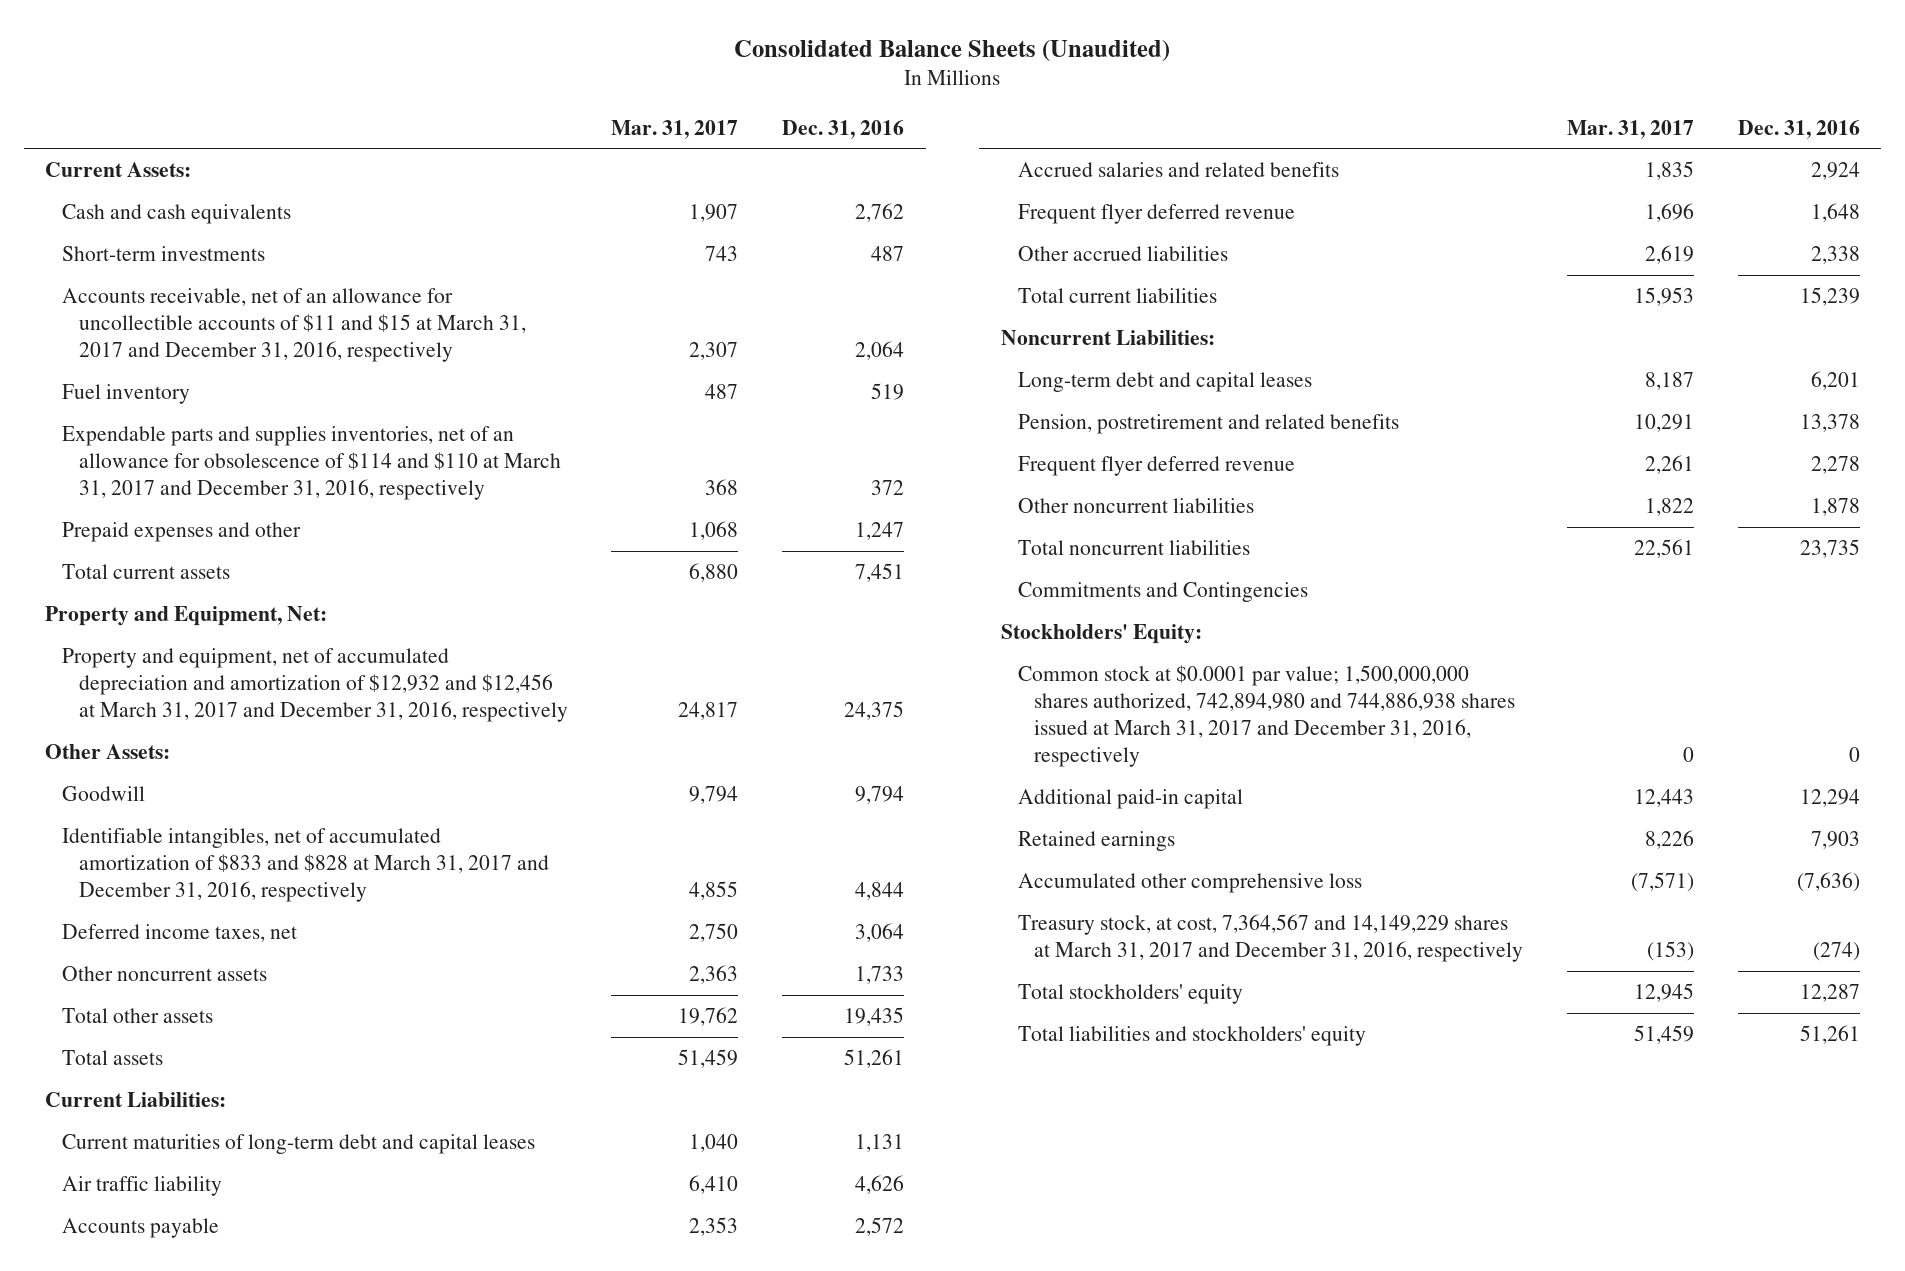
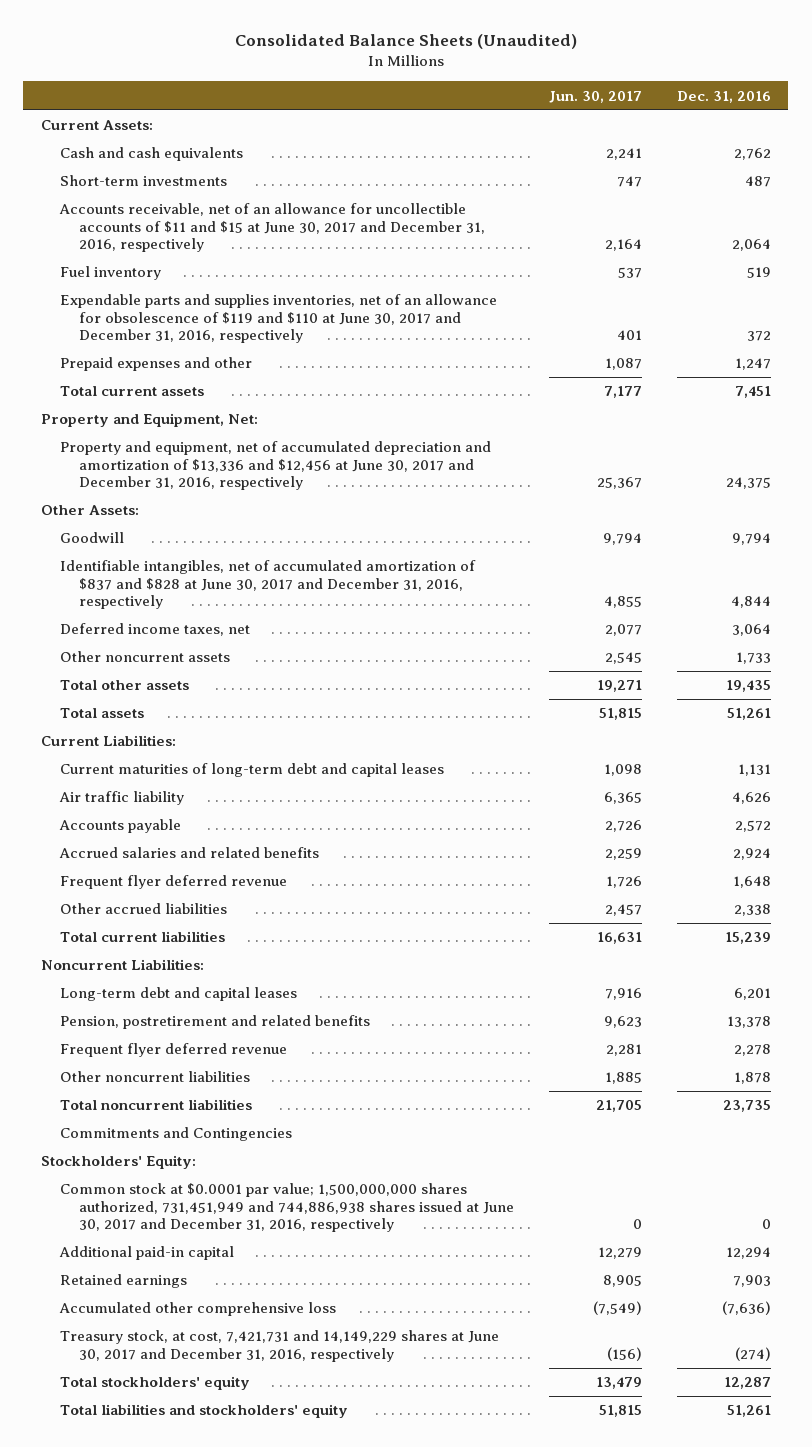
- | Mar. 31, 2017 | Dec. 31, 2016
+ | Jun. 30, 2017 | Dec. 31, 2016
- Accounts receivable, net of an allowance for uncollectible accounts of $11 and $15 at March 31, 2017 and December 31, 2016, respectively | 2,307 | 2,064
+ Accounts receivable, net of an allowance for uncollectible accounts of $11 and $15 at June 30, 2017 and December 31, 2016, respectively | 2,164 | 2,064
- Expendable parts and supplies inventories, net of an allowance for obsolescence of $114 and $110 at March 31, 2017 and December 31, 2016, respectively | 368 | 372
+ Expendable parts and supplies inventories, net of an allowance for obsolescence of $119 and $110 at June 30, 2017 and December 31, 2016, respectively | 401 | 372
- Property and equipment, net of accumulated depreciation and amortization of $12,932 and $12,456 at March 31, 2017 and December 31, 2016, respectively | 24,817 | 24,375
+ Property and equipment, net of accumulated depreciation and amortization of $13,336 and $12,456 at June 30, 2017 and December 31, 2016, respectively | 25,367 | 24,375
- Identifiable intangibles, net of accumulated amortization of $833 and $828 at March 31, 2017 and December 31, 2016, respectively | 4,855 | 4,844
+ Identifiable intangibles, net of accumulated amortization of $837 and $828 at June 30, 2017 and December 31, 2016, respectively | 4,855 | 4,844
- Common stock at $0.0001 par value; 1,500,000,000 shares authorized, 742,894,980 and 744,886,938 shares issued at March 31, 2017 and December 31, 2016, respectively | 0 | 0
+ Common stock at $0.0001 par value; 1,500,000,000 shares authorized, 731,451,949 and 744,886,938 shares issued at June 30, 2017 and December 31, 2016, respectively | 0 | 0
- Treasury stock, at cost, 7,364,567 and 14,149,229 shares at March 31, 2017 and December 31, 2016, respectively | (153) | (274)
+ Treasury stock, at cost, 7,421,731 and 14,149,229 shares at June 30, 2017 and December 31, 2016, respectively | (156) | (274)

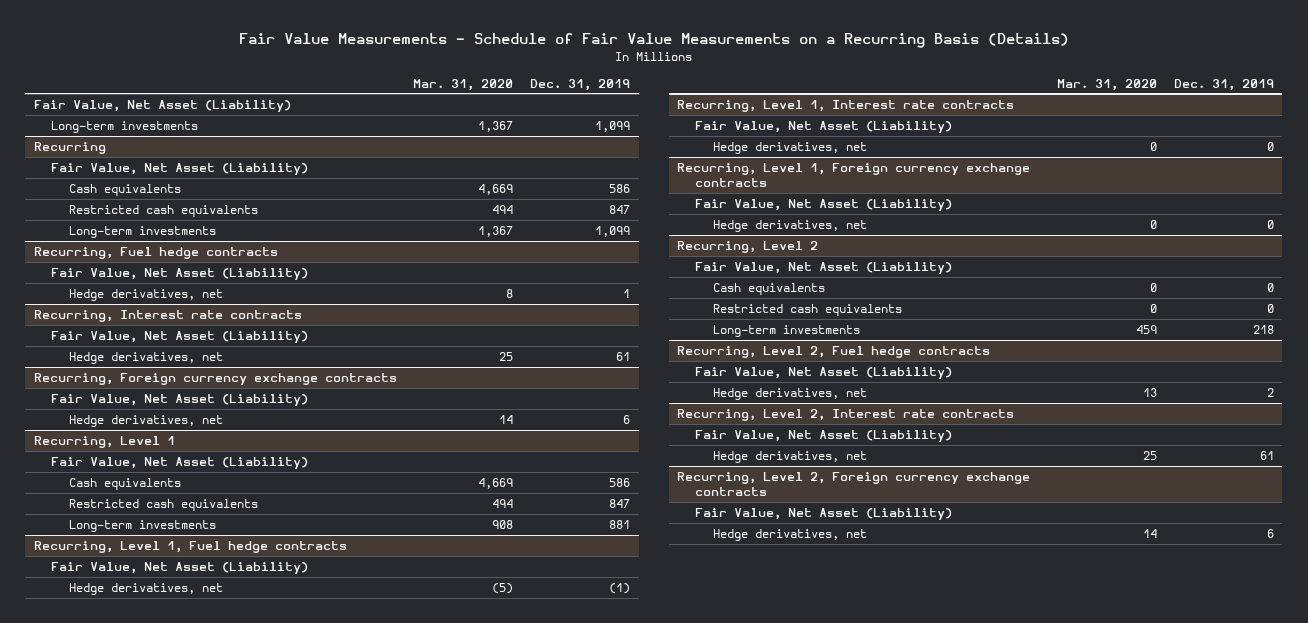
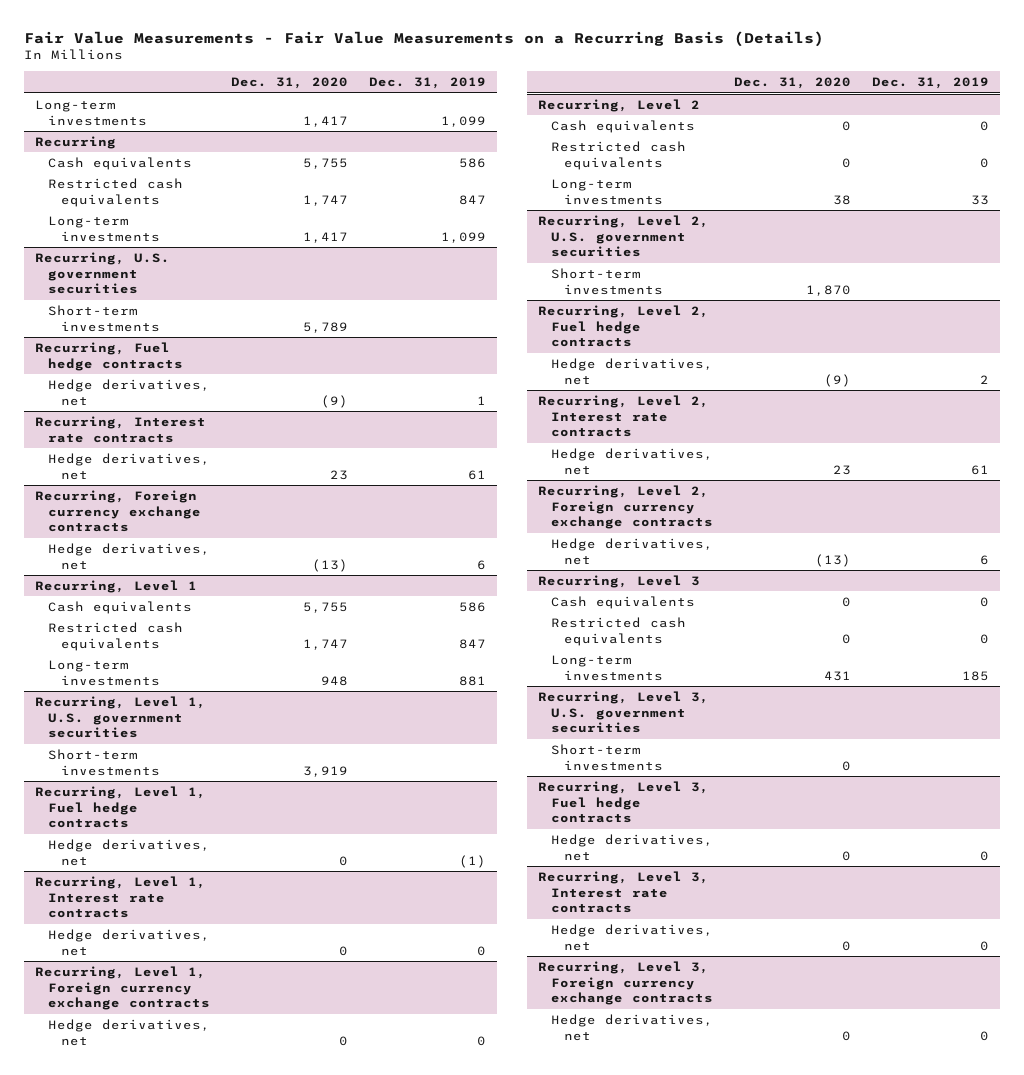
- Fair Value Measurements - Schedule of Fair Value Measurements on a Recurring Basis (Details)
+ Fair Value Measurements - Fair Value Measurements on a Recurring Basis (Details)
- | Mar. 31, 2020 | Dec. 31, 2019
+ | Dec. 31, 2020 | Dec. 31, 2019
- Fair Value, Net Asset (Liability)
@ Recurring
- Fair Value, Net Asset (Liability)
+ Recurring, U.S. government securities
+ Short-term investments | 5,789 |
@ Recurring, Fuel hedge contracts
- Fair Value, Net Asset (Liability)
@ Recurring, Interest rate contracts
- Fair Value, Net Asset (Liability)
@ Recurring, Foreign currency exchange contracts
- Fair Value, Net Asset (Liability)
@ Recurring, Level 1
- Fair Value, Net Asset (Liability)
+ Recurring, Level 1, U.S. government securities
+ Short-term investments | 3,919 |
@ Recurring, Level 1, Fuel hedge contracts
- Fair Value, Net Asset (Liability)
@ Recurring, Level 1, Interest rate contracts
- Fair Value, Net Asset (Liability)
@ Recurring, Level 1, Foreign currency exchange contracts
- Fair Value, Net Asset (Liability)
@ Recurring, Level 2
- Fair Value, Net Asset (Liability)
- Long-term investments | 459 | 218
+ Long-term investments | 38 | 33
+ Recurring, Level 2, U.S. government securities
+ Short-term investments | 1,870 |
@ Recurring, Level 2, Fuel hedge contracts
- Fair Value, Net Asset (Liability)
@ Recurring, Level 2, Interest rate contracts
- Fair Value, Net Asset (Liability)
@ Recurring, Level 2, Foreign currency exchange contracts
- Fair Value, Net Asset (Liability)
+ Recurring, Level 3
+ Cash equivalents | 0 | 0
+ Restricted cash equivalents | 0 | 0
+ Long-term investments | 431 | 185
+ Recurring, Level 3, U.S. government securities
+ Short-term investments | 0 |
+ Recurring, Level 3, Fuel hedge contracts
+ Hedge derivatives, net | 0 | 0
+ Recurring, Level 3, Interest rate contracts
+ Hedge derivatives, net | 0 | 0
+ Recurring, Level 3, Foreign currency exchange contracts
+ Hedge derivatives, net | 0 | 0

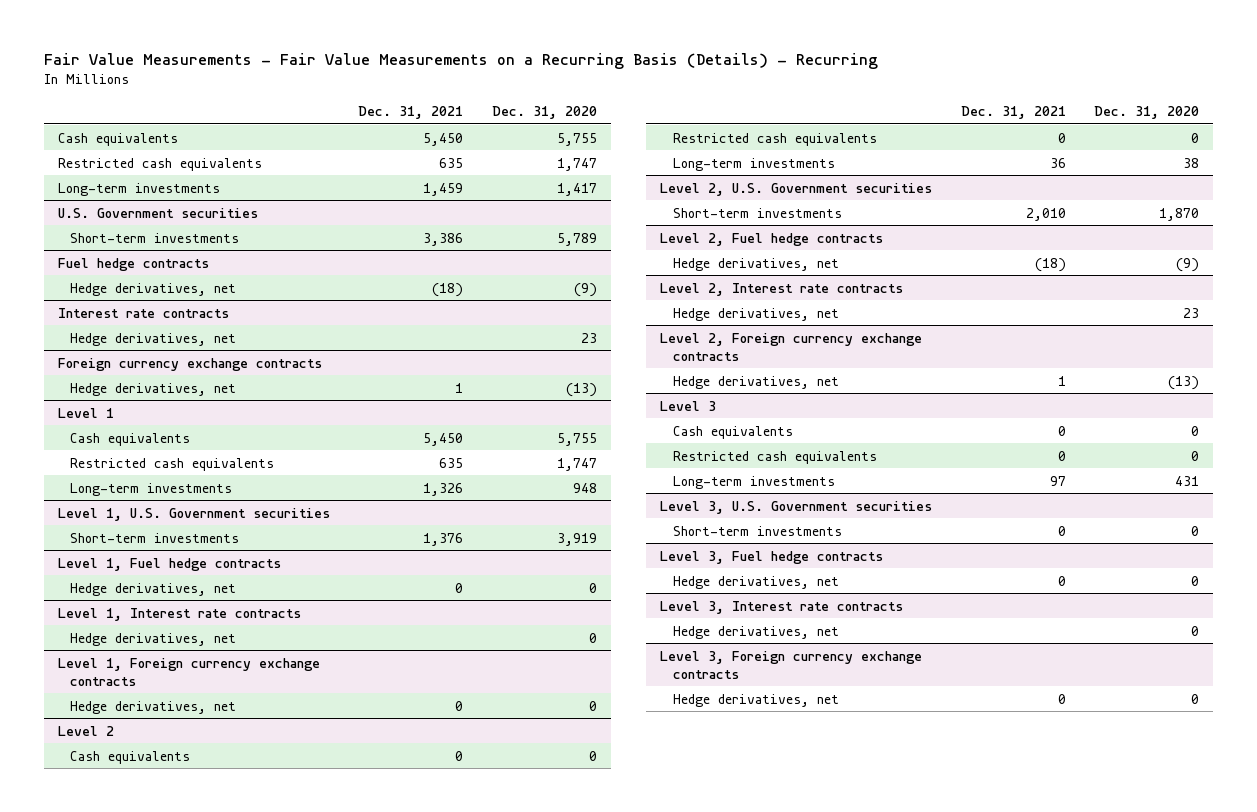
- Fair Value Measurements - Fair Value Measurements on a Recurring Basis (Details)
+ Fair Value Measurements - Fair Value Measurements on a Recurring Basis (Details) - Recurring
- | Dec. 31, 2020 | Dec. 31, 2019
+ | Dec. 31, 2021 | Dec. 31, 2020
- Long-term investments | 1,417 | 1,099
- Recurring
- Recurring, U.S. government securities
+ U.S. Government securities
- Recurring, Fuel hedge contracts
+ Fuel hedge contracts
- Recurring, Interest rate contracts
+ Interest rate contracts
- Recurring, Foreign currency exchange contracts
+ Foreign currency exchange contracts
- Recurring, Level 1
+ Level 1
- Recurring, Level 1, U.S. government securities
+ Level 1, U.S. Government securities
- Recurring, Level 1, Fuel hedge contracts
+ Level 1, Fuel hedge contracts
- Recurring, Level 1, Interest rate contracts
+ Level 1, Interest rate contracts
- Recurring, Level 1, Foreign currency exchange contracts
+ Level 1, Foreign currency exchange contracts
- Recurring, Level 2
+ Level 2
- Recurring, Level 2, U.S. government securities
+ Level 2, U.S. Government securities
- Recurring, Level 2, Fuel hedge contracts
+ Level 2, Fuel hedge contracts
- Recurring, Level 2, Interest rate contracts
+ Level 2, Interest rate contracts
- Recurring, Level 2, Foreign currency exchange contracts
+ Level 2, Foreign currency exchange contracts
- Recurring, Level 3
+ Level 3
- Recurring, Level 3, U.S. government securities
+ Level 3, U.S. Government securities
- Recurring, Level 3, Fuel hedge contracts
+ Level 3, Fuel hedge contracts
- Recurring, Level 3, Interest rate contracts
+ Level 3, Interest rate contracts
- Recurring, Level 3, Foreign currency exchange contracts
+ Level 3, Foreign currency exchange contracts

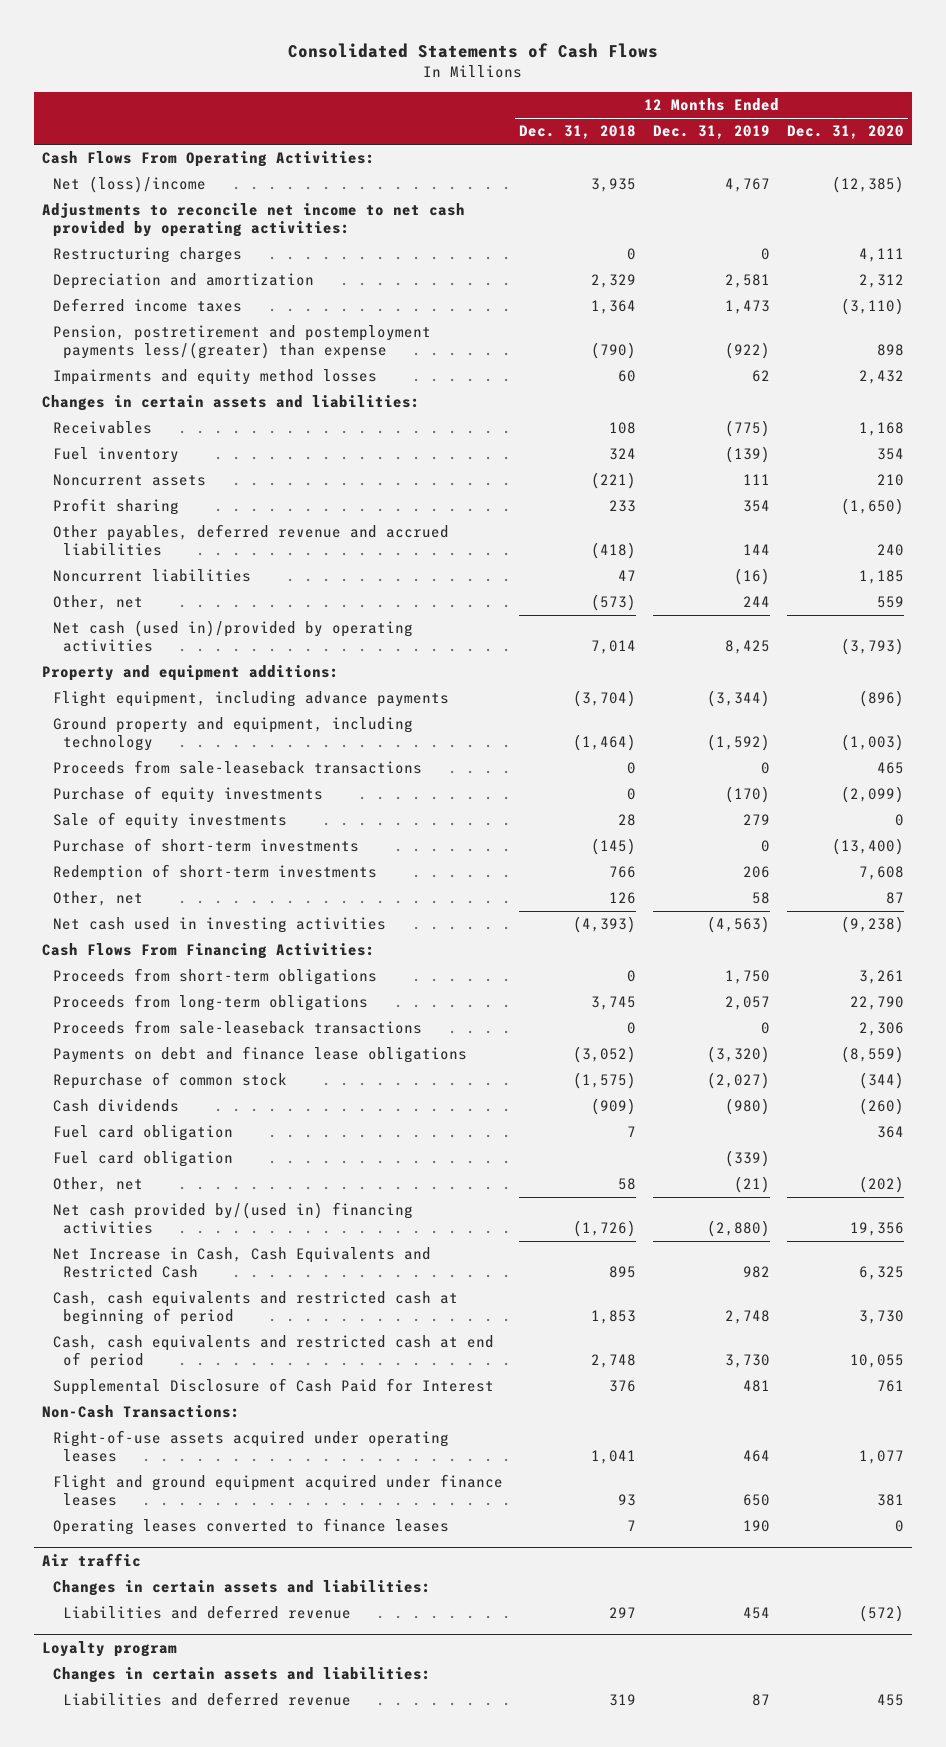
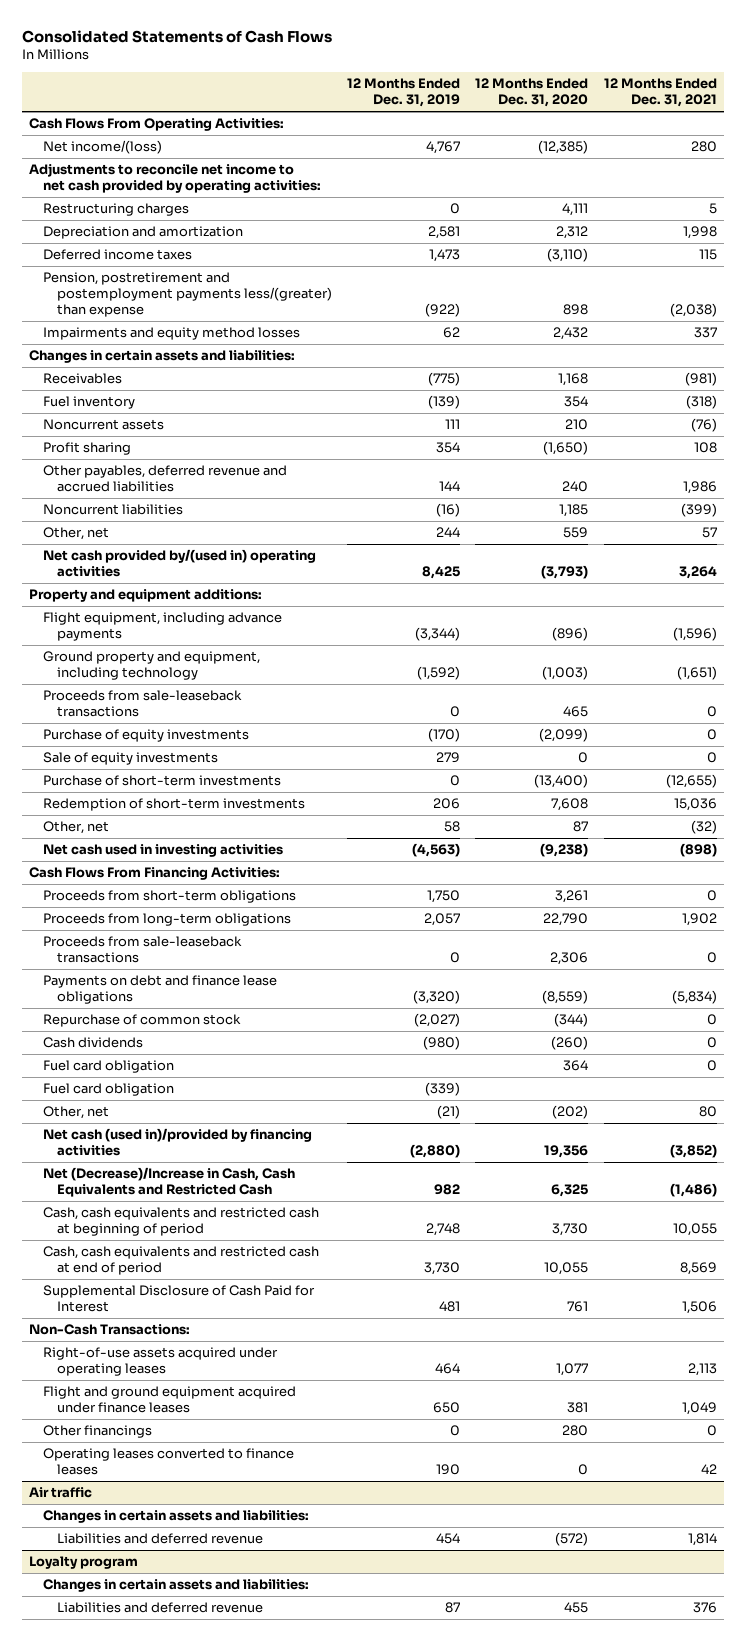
- | 12 Months Ended Dec. 31, 2018 | 12 Months Ended Dec. 31, 2019 | 12 Months Ended Dec. 31, 2020
+ | 12 Months Ended Dec. 31, 2019 | 12 Months Ended Dec. 31, 2020 | 12 Months Ended Dec. 31, 2021
- Net (loss)/income | 3,935 | 4,767 | (12,385)
+ Net income/(loss) | 4,767 | (12,385) | 280
- Net cash (used in)/provided by operating activities | 7,014 | 8,425 | (3,793)
+ Net cash provided by/(used in) operating activities | 8,425 | (3,793) | 3,264
- Net cash provided by/(used in) financing activities | (1,726) | (2,880) | 19,356
- Net Increase in Cash, Cash Equivalents and Restricted Cash | 895 | 982 | 6,325
+ Net cash (used in)/provided by financing activities | (2,880) | 19,356 | (3,852)
+ Net (Decrease)/Increase in Cash, Cash Equivalents and Restricted Cash | 982 | 6,325 | (1,486)
+ Other financings | 0 | 280 | 0

